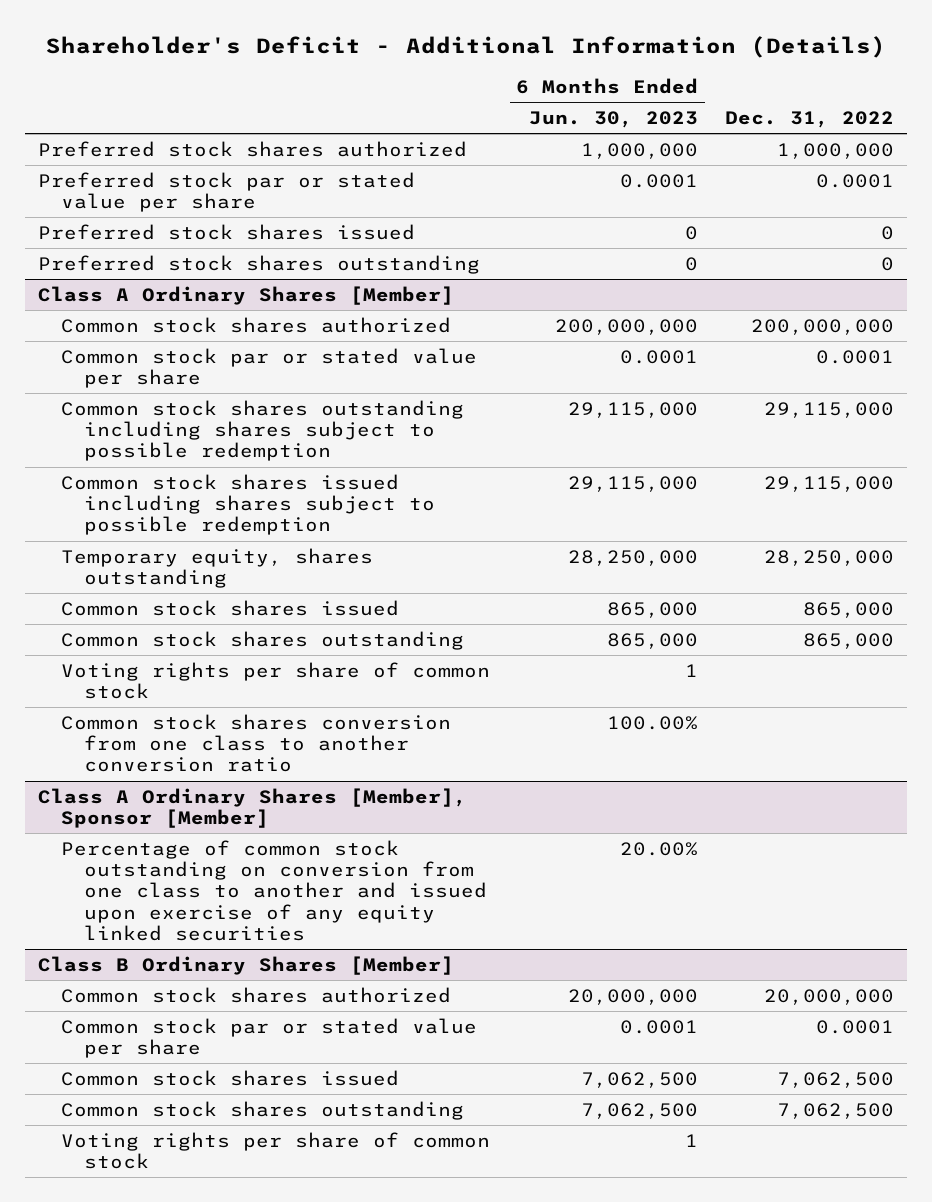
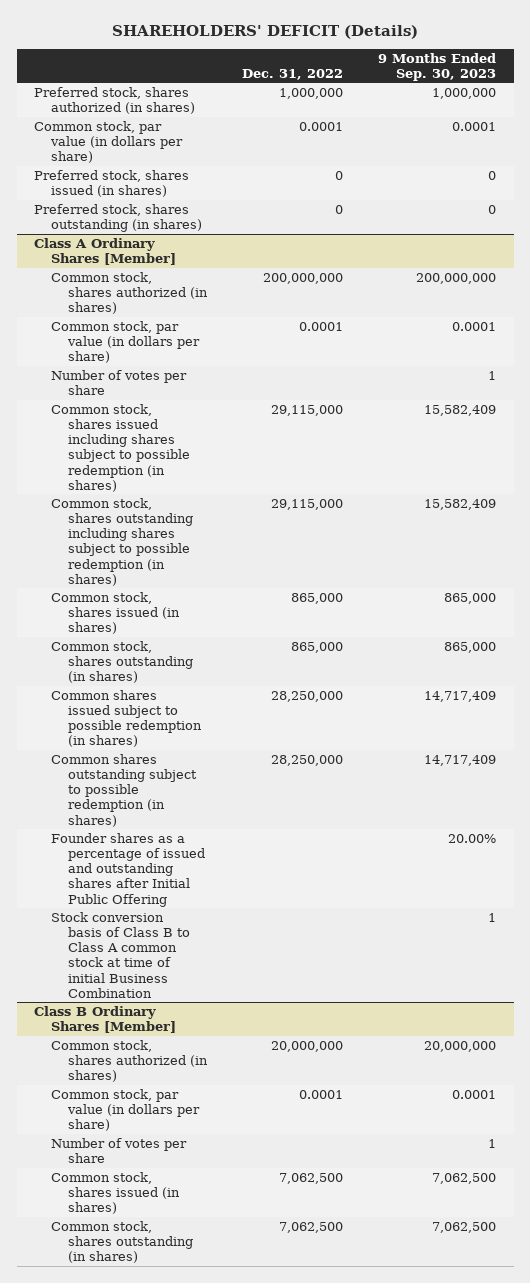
- Shareholder's Deficit - Additional Information (Details)
+ SHAREHOLDERS' DEFICIT (Details)
- | 6 Months Ended Jun. 30, 2023 | Dec. 31, 2022
+ | Dec. 31, 2022 | 9 Months Ended Sep. 30, 2023
- Preferred stock shares authorized | 1,000,000 | 1,000,000
- Preferred stock par or stated value per share | 0.0001 | 0.0001
- Preferred stock shares issued | 0 | 0
- Preferred stock shares outstanding | 0 | 0
+ Preferred stock, shares authorized (in shares) | 1,000,000 | 1,000,000
+ Common stock, par value (in dollars per share) | 0.0001 | 0.0001
+ Preferred stock, shares issued (in shares) | 0 | 0
+ Preferred stock, shares outstanding (in shares) | 0 | 0
@ Class A Ordinary Shares [Member]
- Common stock shares authorized | 200,000,000 | 200,000,000
- Common stock par or stated value per share | 0.0001 | 0.0001
- Common stock shares outstanding including shares subject to possible redemption | 29,115,000 | 29,115,000
- Common stock shares issued including shares subject to possible redemption | 29,115,000 | 29,115,000
- Temporary equity, shares outstanding | 28,250,000 | 28,250,000
- Common stock shares issued | 865,000 | 865,000
- Common stock shares outstanding | 865,000 | 865,000
- Voting rights per share of common stock | 1 |
- Common stock shares conversion from one class to another conversion ratio | 100.00% |
- Class A Ordinary Shares [Member], Sponsor [Member]
- Percentage of common stock outstanding on conversion from one class to another and issued upon exercise of any equity linked securities | 20.00% |
@ Class A Ordinary Shares [Member]
+ Common stock, shares authorized (in shares) | 200,000,000 | 200,000,000
+ Common stock, par value (in dollars per share) | 0.0001 | 0.0001
+ Number of votes per share | | 1
+ Common stock, shares issued including shares subject to possible redemption (in shares) | 29,115,000 | 15,582,409
+ Common stock, shares outstanding including shares subject to possible redemption (in shares) | 29,115,000 | 15,582,409
+ Common stock, shares issued (in shares) | 865,000 | 865,000
+ Common stock, shares outstanding (in shares) | 865,000 | 865,000
+ Common shares issued subject to possible redemption (in shares) | 28,250,000 | 14,717,409
+ Common shares outstanding subject to possible redemption (in shares) | 28,250,000 | 14,717,409
+ Founder shares as a percentage of issued and outstanding shares after Initial Public Offering | | 20.00%
+ Stock conversion basis of Class B to Class A common stock at time of initial Business Combination | | 1
@ Class B Ordinary Shares [Member]
- Common stock shares authorized | 20,000,000 | 20,000,000
- Common stock par or stated value per share | 0.0001 | 0.0001
- Common stock shares issued | 7,062,500 | 7,062,500
- Common stock shares outstanding | 7,062,500 | 7,062,500
- Voting rights per share of common stock | 1 |
+ Common stock, shares authorized (in shares) | 20,000,000 | 20,000,000
+ Common stock, par value (in dollars per share) | 0.0001 | 0.0001
+ Number of votes per share | | 1
+ Common stock, shares issued (in shares) | 7,062,500 | 7,062,500
+ Common stock, shares outstanding (in shares) | 7,062,500 | 7,062,500

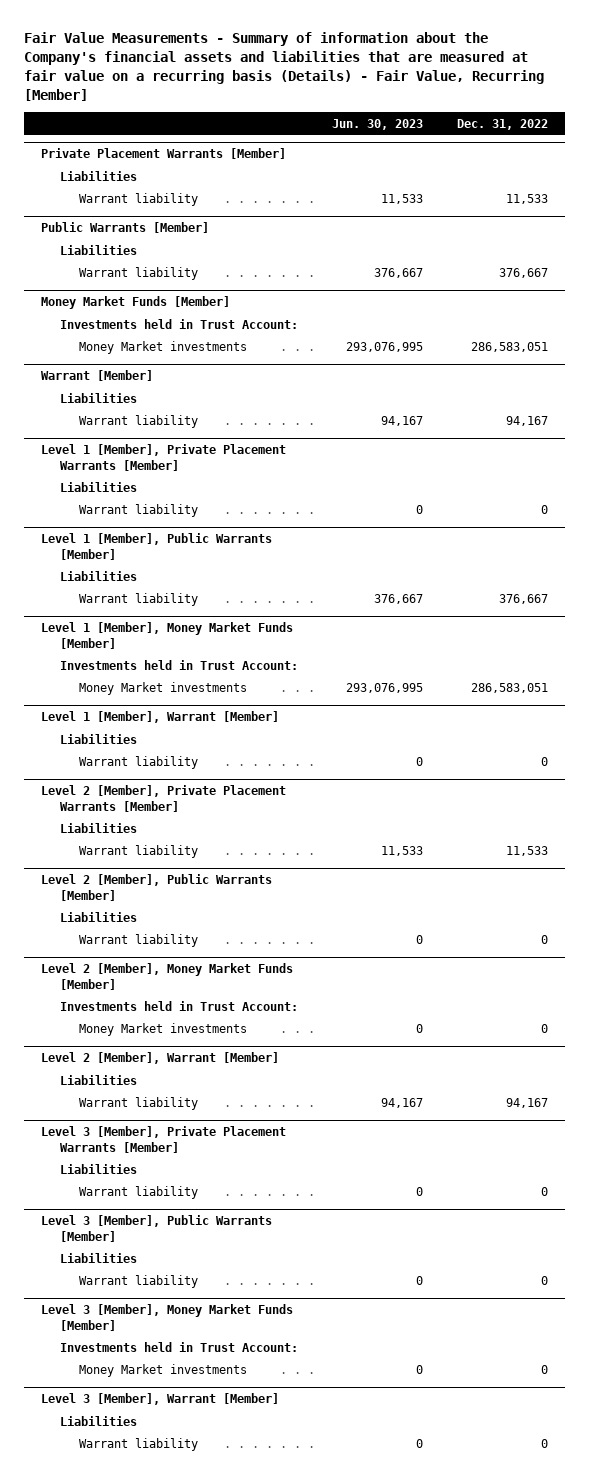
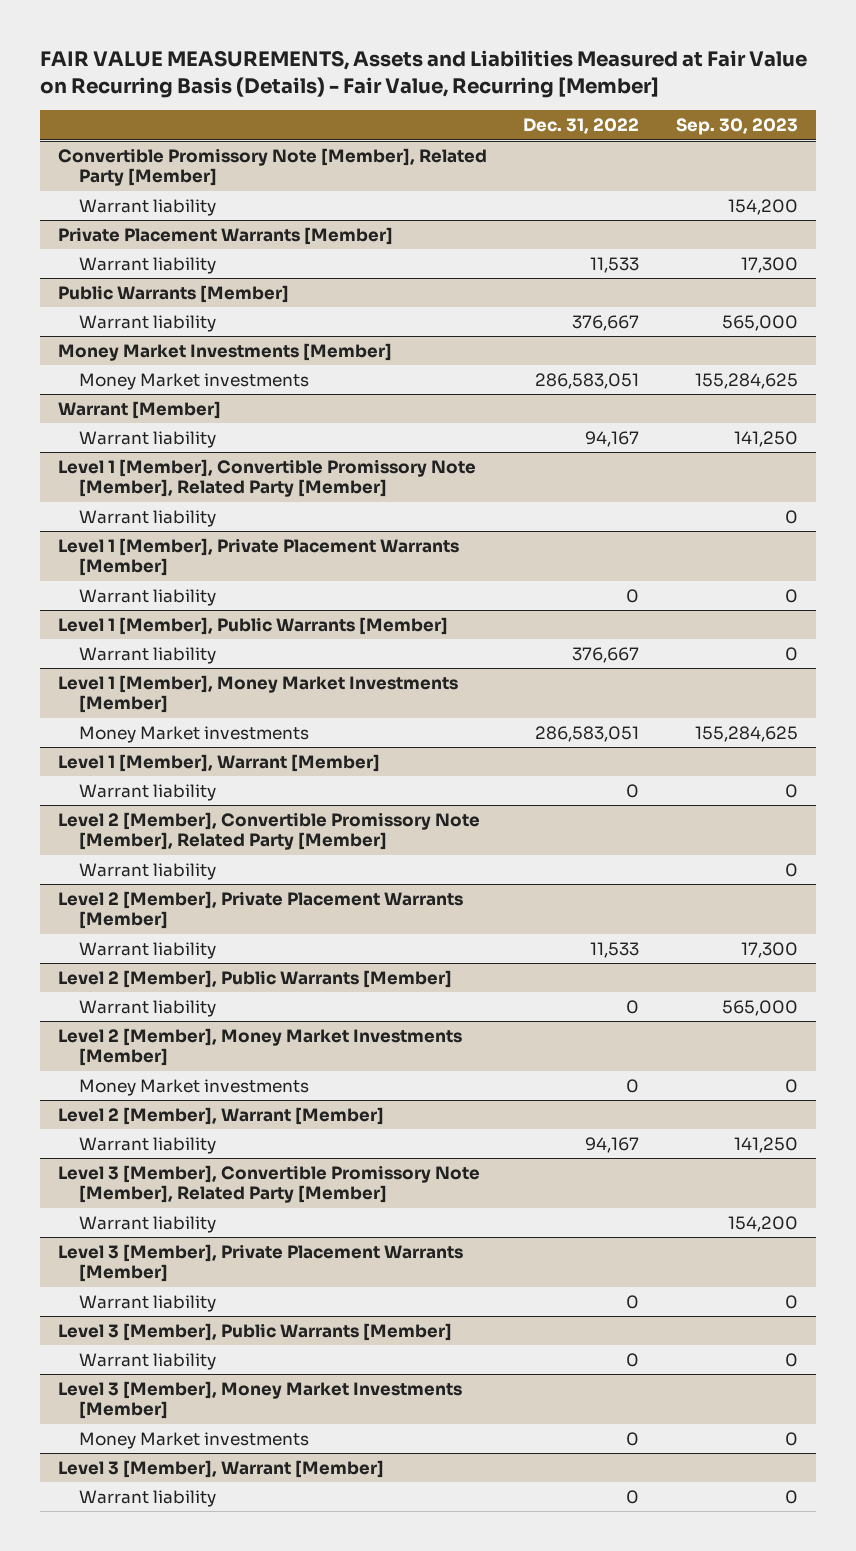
- Fair Value Measurements - Summary of information about the Company's financial assets and liabilities that are measured at fair value on a recurring basis (Details) - Fair Value, Recurring [Member]
+ FAIR VALUE MEASUREMENTS, Assets and Liabilities Measured at Fair Value on Recurring Basis (Details) - Fair Value, Recurring [Member]
- | Jun. 30, 2023 | Dec. 31, 2022
+ | Dec. 31, 2022 | Sep. 30, 2023
+ Convertible Promissory Note [Member], Related Party [Member]
+ Warrant liability | | 154,200
@ Private Placement Warrants [Member]
- Liabilities
@ Public Warrants [Member]
- Liabilities
- Money Market Funds [Member]
- Investments held in Trust Account:
+ Money Market Investments [Member]
@ Warrant [Member]
- Liabilities
+ Level 1 [Member], Convertible Promissory Note [Member], Related Party [Member]
+ Warrant liability | | 0
@ Level 1 [Member], Private Placement Warrants [Member]
- Liabilities
@ Level 1 [Member], Public Warrants [Member]
- Liabilities
- Level 1 [Member], Money Market Funds [Member]
- Investments held in Trust Account:
+ Level 1 [Member], Money Market Investments [Member]
@ Level 1 [Member], Warrant [Member]
- Liabilities
+ Level 2 [Member], Convertible Promissory Note [Member], Related Party [Member]
+ Warrant liability | | 0
@ Level 2 [Member], Private Placement Warrants [Member]
- Liabilities
@ Level 2 [Member], Public Warrants [Member]
- Liabilities
- Level 2 [Member], Money Market Funds [Member]
- Investments held in Trust Account:
+ Level 2 [Member], Money Market Investments [Member]
@ Level 2 [Member], Warrant [Member]
- Liabilities
+ Level 3 [Member], Convertible Promissory Note [Member], Related Party [Member]
+ Warrant liability | | 154,200
@ Level 3 [Member], Private Placement Warrants [Member]
- Liabilities
@ Level 3 [Member], Public Warrants [Member]
- Liabilities
- Level 3 [Member], Money Market Funds [Member]
- Investments held in Trust Account:
+ Level 3 [Member], Money Market Investments [Member]
@ Level 3 [Member], Warrant [Member]
- Liabilities

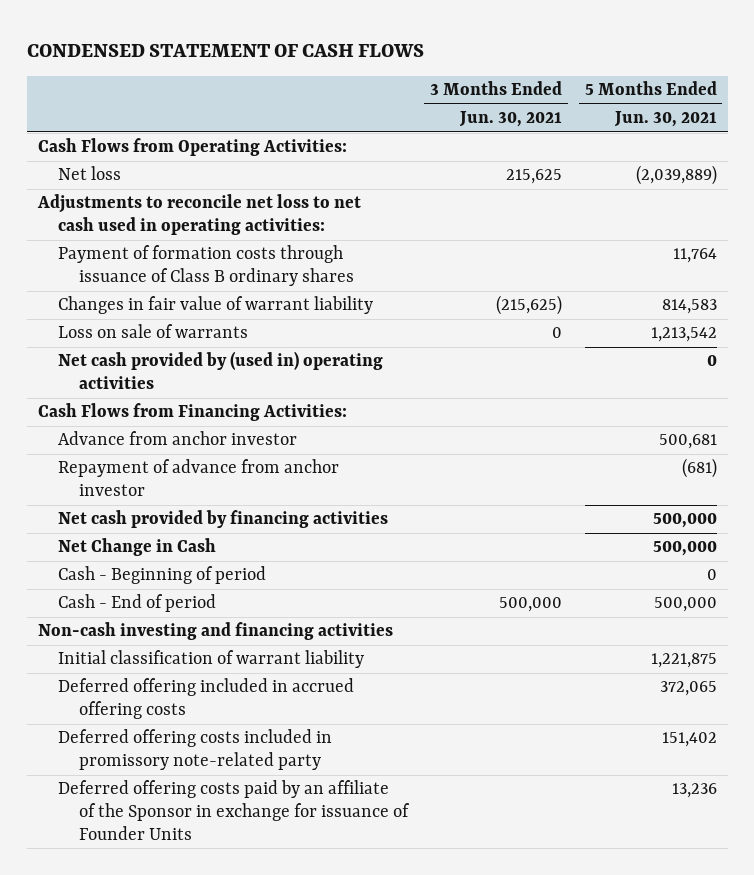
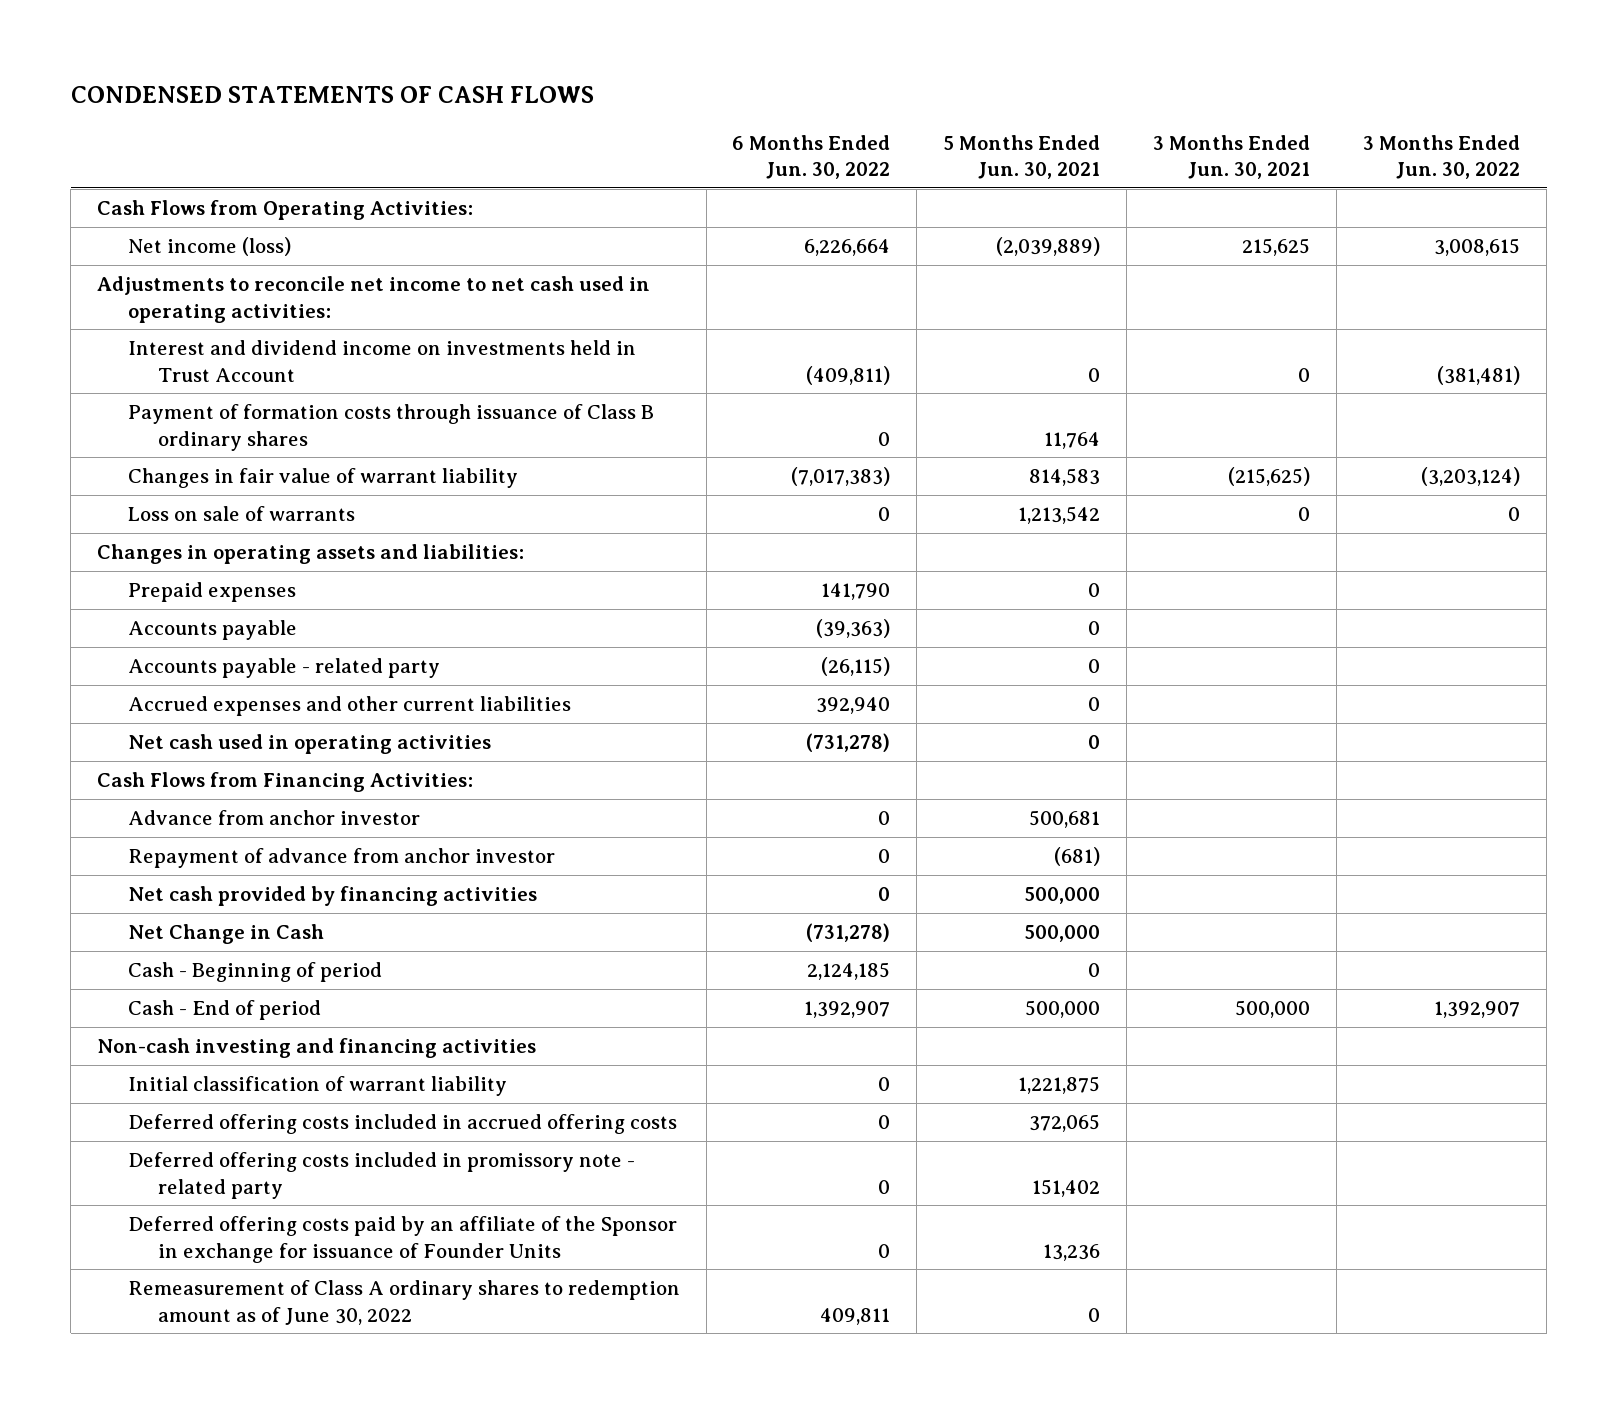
- CONDENSED STATEMENT OF CASH FLOWS
+ CONDENSED STATEMENTS OF CASH FLOWS
- | 3 Months Ended Jun. 30, 2021 | 5 Months Ended Jun. 30, 2021
+ | 6 Months Ended Jun. 30, 2022 | 5 Months Ended Jun. 30, 2021 | 3 Months Ended Jun. 30, 2021 | 3 Months Ended Jun. 30, 2022
- Net loss | 215,625 | (2,039,889)
- Adjustments to reconcile net loss to net cash used in operating activities:
+ Net income (loss) | 6,226,664 | (2,039,889) | 215,625 | 3,008,615
+ Adjustments to reconcile net income to net cash used in operating activities:
+ Interest and dividend income on investments held in Trust Account | (409,811) | 0 | 0 | (381,481)
- Net cash provided by (used in) operating activities | | 0
+ Changes in operating assets and liabilities:
+ Prepaid expenses | 141,790 | 0 | |
+ Accounts payable | (39,363) | 0 | |
+ Accounts payable - related party | (26,115) | 0 | |
+ Accrued expenses and other current liabilities | 392,940 | 0 | |
+ Net cash used in operating activities | (731,278) | 0 | |
- Deferred offering included in accrued offering costs | | 372,065
- Deferred offering costs included in promissory note-related party | | 151,402
+ Deferred offering costs included in accrued offering costs | 0 | 372,065 | |
+ Deferred offering costs included in promissory note - related party | 0 | 151,402 | |
+ Remeasurement of Class A ordinary shares to redemption amount as of June 30, 2022 | 409,811 | 0 | |

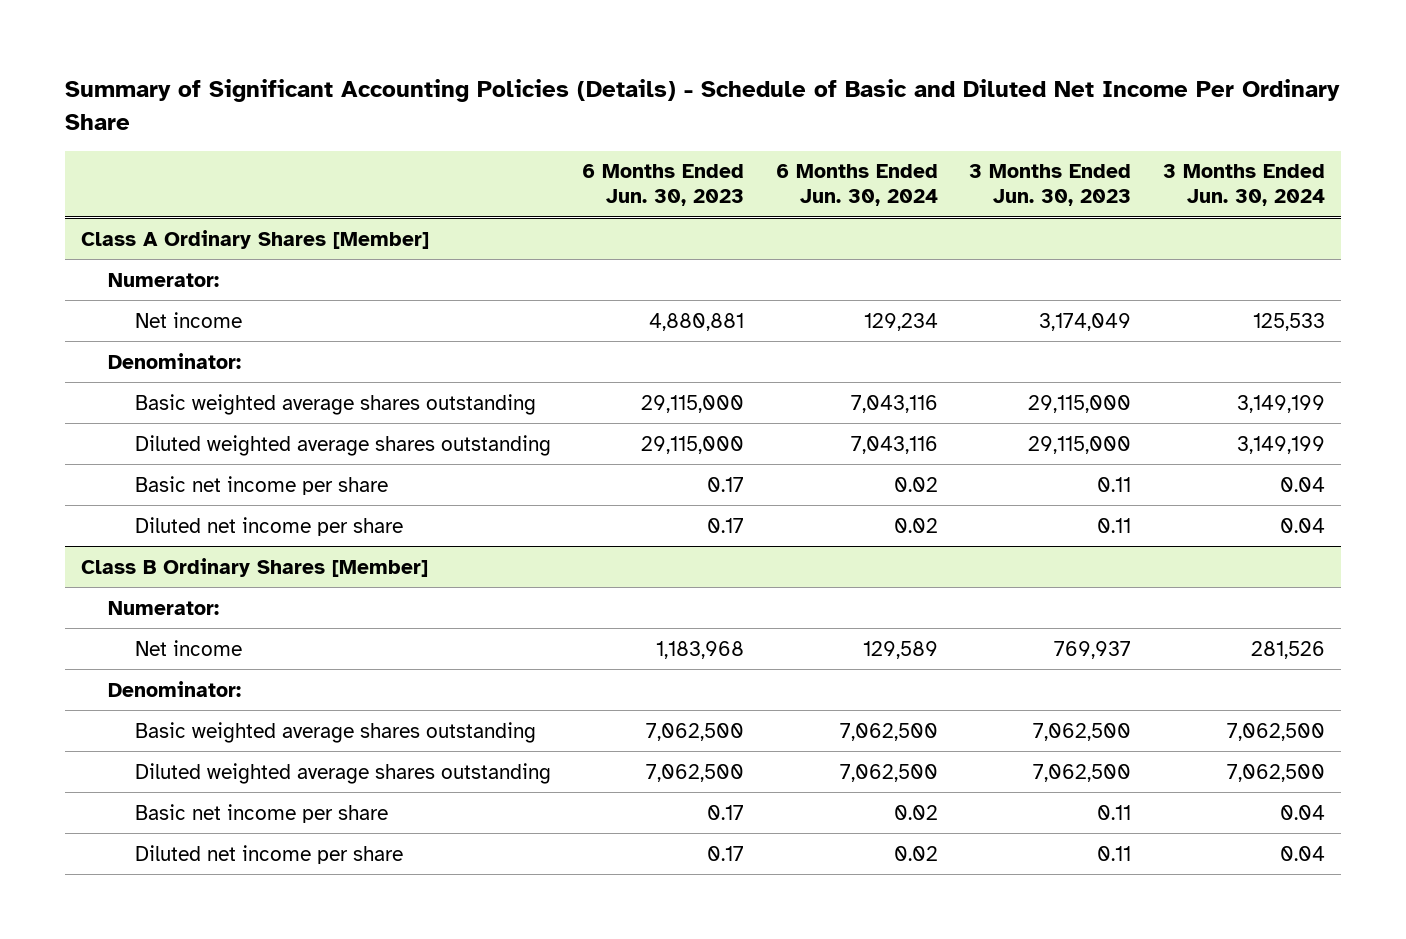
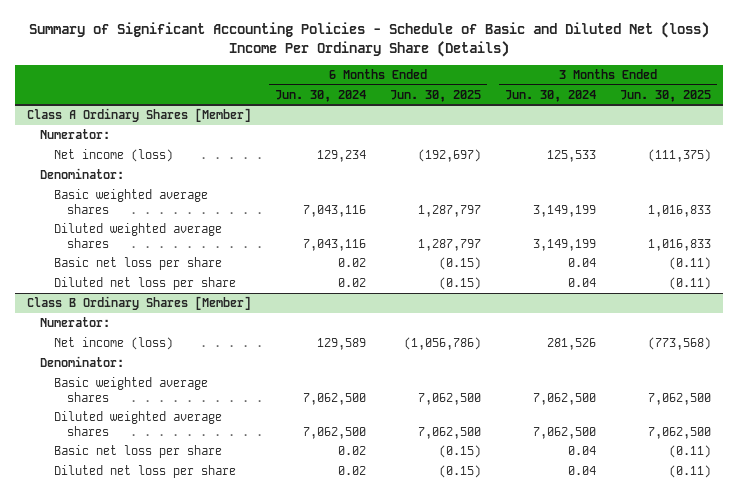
- Summary of Significant Accounting Policies (Details) - Schedule of Basic and Diluted Net Income Per Ordinary Share
+ Summary of Significant Accounting Policies - Schedule of Basic and Diluted Net (loss) Income Per Ordinary Share (Details)
- | 6 Months Ended Jun. 30, 2023 | 6 Months Ended Jun. 30, 2024 | 3 Months Ended Jun. 30, 2023 | 3 Months Ended Jun. 30, 2024
+ | 6 Months Ended Jun. 30, 2024 | 6 Months Ended Jun. 30, 2025 | 3 Months Ended Jun. 30, 2024 | 3 Months Ended Jun. 30, 2025
@ Class A Ordinary Shares [Member]
- Net income | 4,880,881 | 129,234 | 3,174,049 | 125,533
+ Net income (loss) | 129,234 | (192,697) | 125,533 | (111,375)
- Basic weighted average shares outstanding | 29,115,000 | 7,043,116 | 29,115,000 | 3,149,199
- Diluted weighted average shares outstanding | 29,115,000 | 7,043,116 | 29,115,000 | 3,149,199
- Basic net income per share | 0.17 | 0.02 | 0.11 | 0.04
- Diluted net income per share | 0.17 | 0.02 | 0.11 | 0.04
+ Basic weighted average shares | 7,043,116 | 1,287,797 | 3,149,199 | 1,016,833
+ Diluted weighted average shares | 7,043,116 | 1,287,797 | 3,149,199 | 1,016,833
+ Basic net loss per share | 0.02 | (0.15) | 0.04 | (0.11)
+ Diluted net loss per share | 0.02 | (0.15) | 0.04 | (0.11)
@ Class B Ordinary Shares [Member]
- Net income | 1,183,968 | 129,589 | 769,937 | 281,526
+ Net income (loss) | 129,589 | (1,056,786) | 281,526 | (773,568)
- Basic weighted average shares outstanding | 7,062,500 | 7,062,500 | 7,062,500 | 7,062,500
- Diluted weighted average shares outstanding | 7,062,500 | 7,062,500 | 7,062,500 | 7,062,500
- Basic net income per share | 0.17 | 0.02 | 0.11 | 0.04
- Diluted net income per share | 0.17 | 0.02 | 0.11 | 0.04
+ Basic weighted average shares | 7,062,500 | 7,062,500 | 7,062,500 | 7,062,500
+ Diluted weighted average shares | 7,062,500 | 7,062,500 | 7,062,500 | 7,062,500
+ Basic net loss per share | 0.02 | (0.15) | 0.04 | (0.11)
+ Diluted net loss per share | 0.02 | (0.15) | 0.04 | (0.11)

